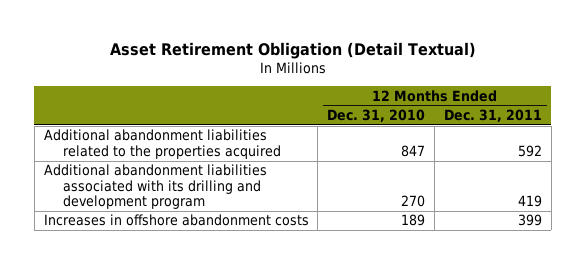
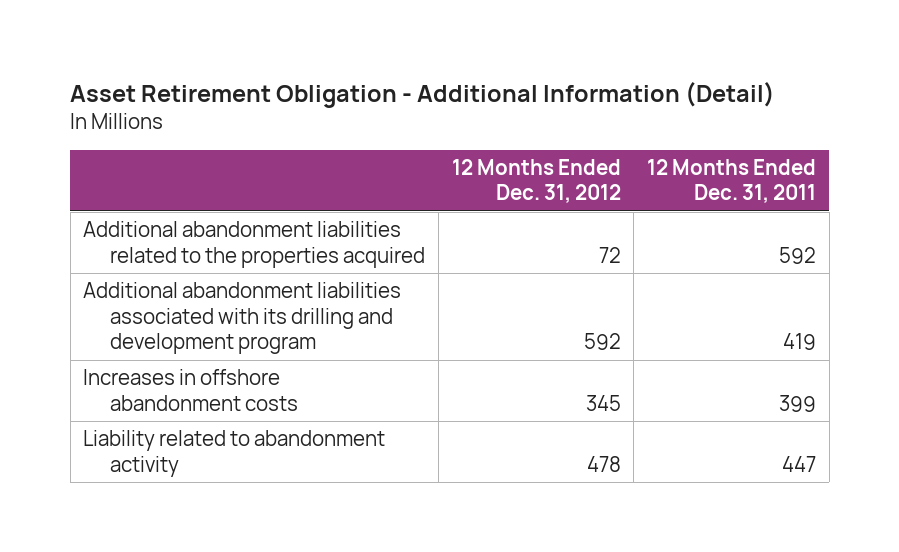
- Asset Retirement Obligation (Detail Textual)
+ Asset Retirement Obligation - Additional Information (Detail)
- | 12 Months Ended Dec. 31, 2010 | 12 Months Ended Dec. 31, 2011
+ | 12 Months Ended Dec. 31, 2012 | 12 Months Ended Dec. 31, 2011
+ Liability related to abandonment activity | 478 | 447

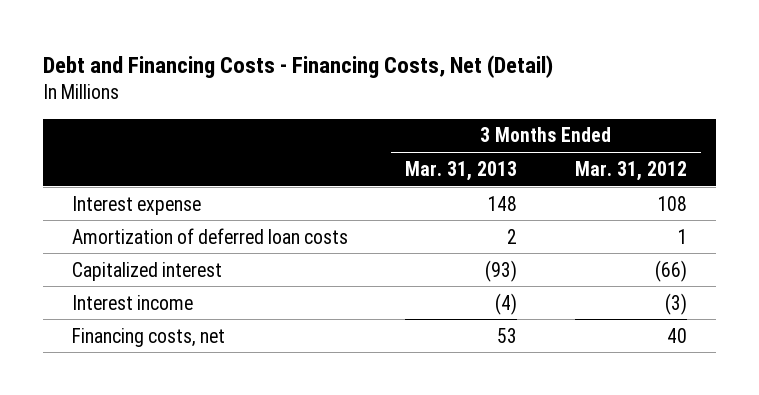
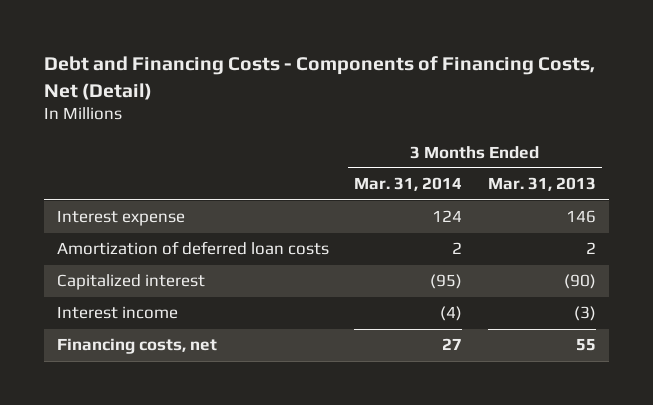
- Debt and Financing Costs - Financing Costs, Net (Detail)
+ Debt and Financing Costs - Components of Financing Costs, Net (Detail)
- | 3 Months Ended Mar. 31, 2013 | 3 Months Ended Mar. 31, 2012
+ | 3 Months Ended Mar. 31, 2014 | 3 Months Ended Mar. 31, 2013
- Interest expense | 148 | 108
+ Interest expense | 124 | 146
- Capitalized interest | (93) | (66)
- Interest income | (4) | (3)
- Financing costs, net | 53 | 40
+ Capitalized interest | (95) | (90)
+ Interest income | (4) | (3)
+ Financing costs, net | 27 | 55

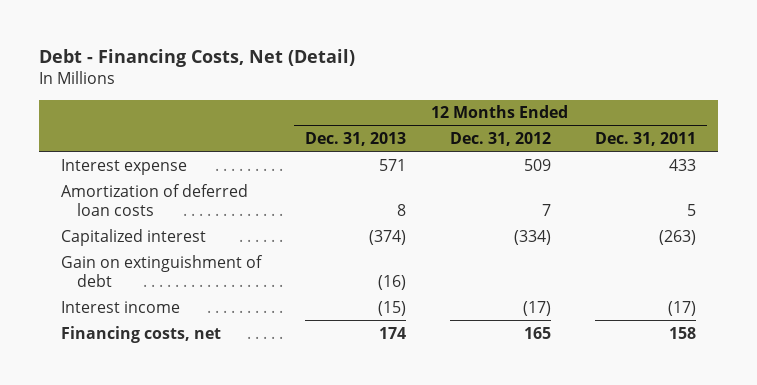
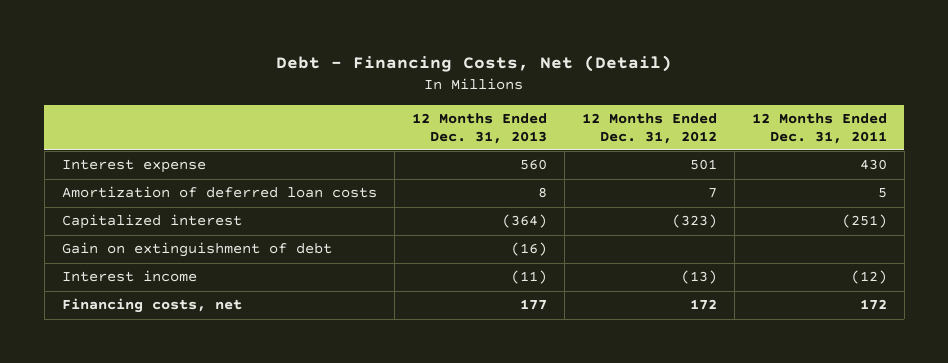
- Interest expense | 571 | 509 | 433
+ Interest expense | 560 | 501 | 430
- Capitalized interest | (374) | (334) | (263)
+ Capitalized interest | (364) | (323) | (251)
- Interest income | (15) | (17) | (17)
- Financing costs, net | 174 | 165 | 158
+ Interest income | (11) | (13) | (12)
+ Financing costs, net | 177 | 172 | 172

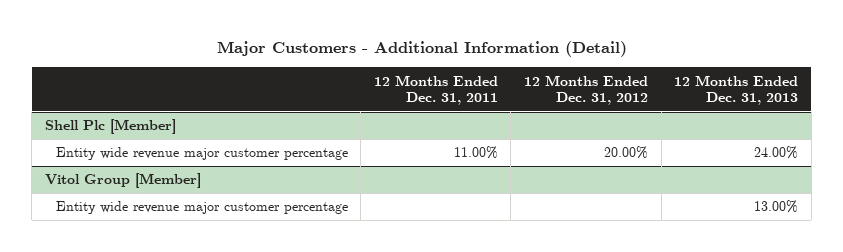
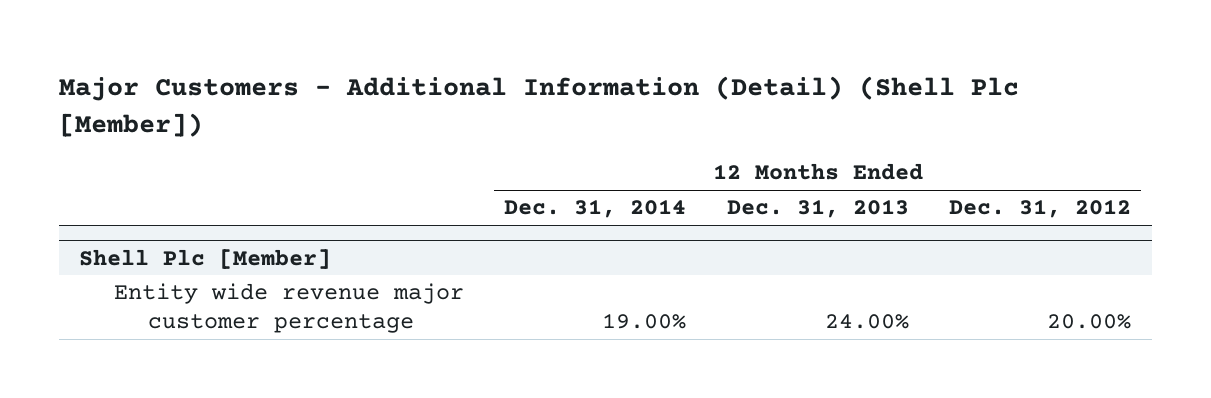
- Major Customers - Additional Information (Detail)
+ Major Customers - Additional Information (Detail) (Shell Plc [Member])
- | 12 Months Ended Dec. 31, 2011 | 12 Months Ended Dec. 31, 2012 | 12 Months Ended Dec. 31, 2013
+ | 12 Months Ended Dec. 31, 2014 | 12 Months Ended Dec. 31, 2013 | 12 Months Ended Dec. 31, 2012
- Vitol Group [Member]
- Entity wide revenue major customer percentage | | | 13.00%

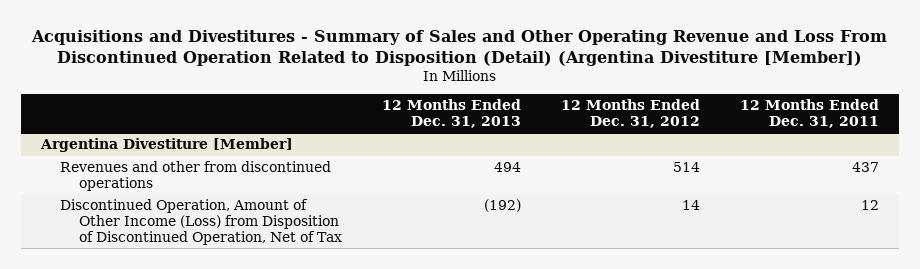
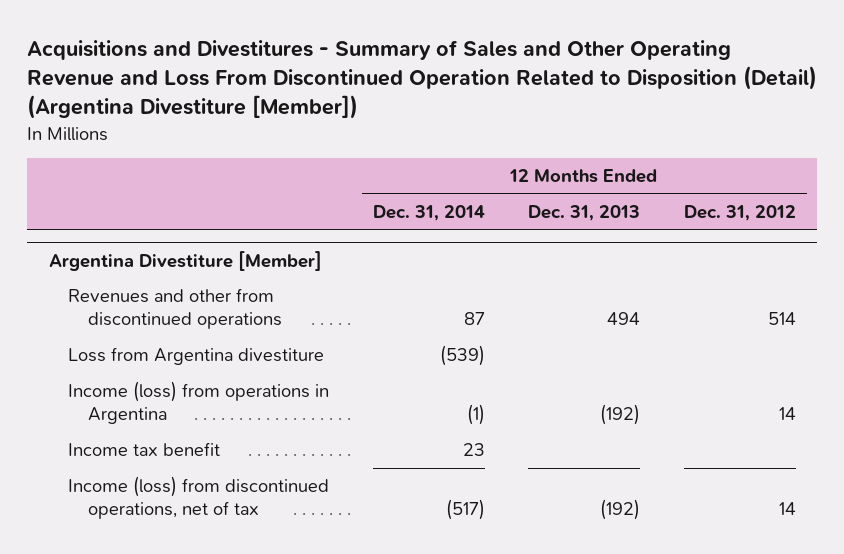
- | 12 Months Ended Dec. 31, 2013 | 12 Months Ended Dec. 31, 2012 | 12 Months Ended Dec. 31, 2011
+ | 12 Months Ended Dec. 31, 2014 | 12 Months Ended Dec. 31, 2013 | 12 Months Ended Dec. 31, 2012
@ Argentina Divestiture [Member]
- Discontinued Operation, Amount of Other Income (Loss) from Disposition of Discontinued Operation, Net of Tax | (192) | 14 | 12
+ Loss from Argentina divestiture | (539) | |
+ Income (loss) from operations in Argentina | (1) | (192) | 14
+ Income tax benefit | 23 | |
+ Income (loss) from discontinued operations, net of tax | (517) | (192) | 14

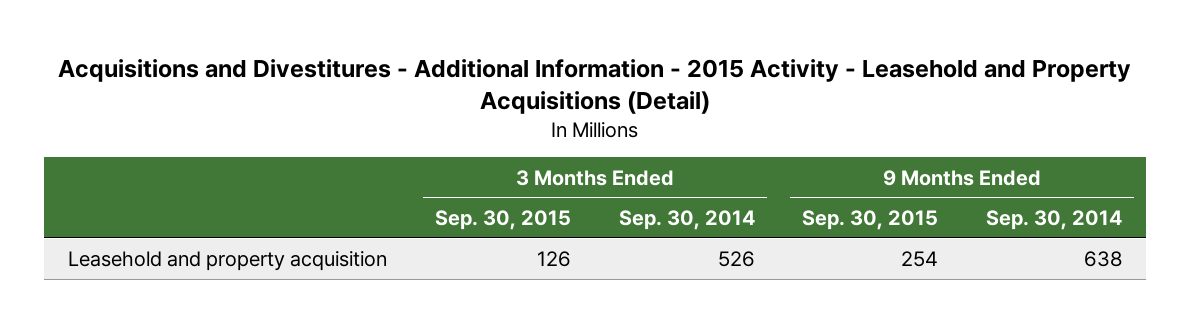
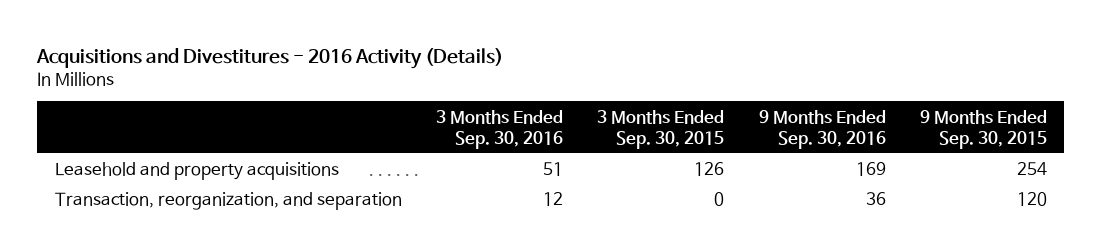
- Acquisitions and Divestitures - Additional Information - 2015 Activity - Leasehold and Property Acquisitions (Detail)
+ Acquisitions and Divestitures - 2016 Activity (Details)
- | 3 Months Ended Sep. 30, 2015 | 3 Months Ended Sep. 30, 2014 | 9 Months Ended Sep. 30, 2015 | 9 Months Ended Sep. 30, 2014
+ | 3 Months Ended Sep. 30, 2016 | 3 Months Ended Sep. 30, 2015 | 9 Months Ended Sep. 30, 2016 | 9 Months Ended Sep. 30, 2015
- Leasehold and property acquisition | 126 | 526 | 254 | 638
+ Leasehold and property acquisitions | 51 | 126 | 169 | 254
+ Transaction, reorganization, and separation | 12 | 0 | 36 | 120

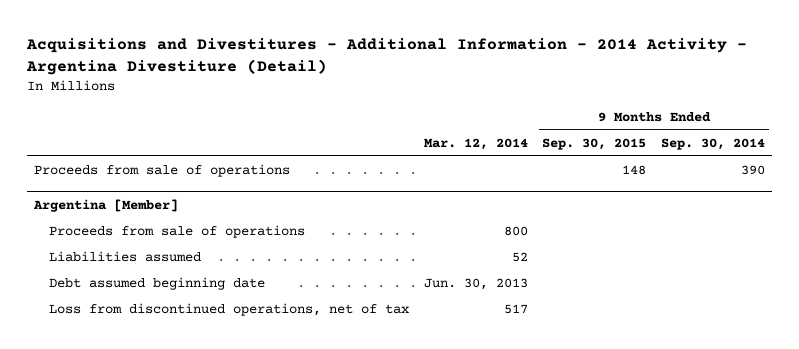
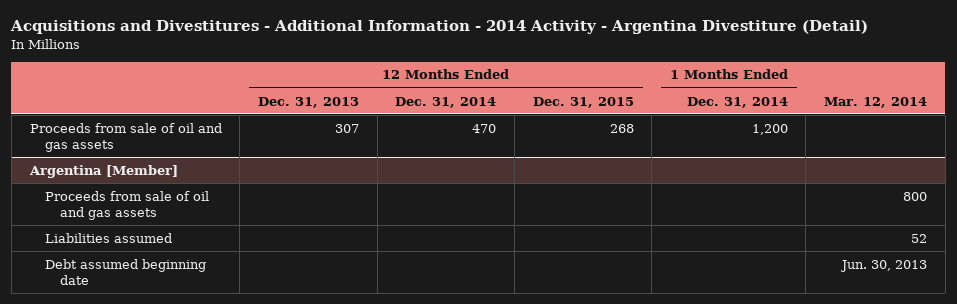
- | Mar. 12, 2014 | 9 Months Ended Sep. 30, 2015 | 9 Months Ended Sep. 30, 2014
+ | 12 Months Ended Dec. 31, 2013 | 12 Months Ended Dec. 31, 2014 | 12 Months Ended Dec. 31, 2015 | 1 Months Ended Dec. 31, 2014 | Mar. 12, 2014
- Proceeds from sale of operations | | 148 | 390
+ Proceeds from sale of oil and gas assets | 307 | 470 | 268 | 1,200 |
@ Argentina [Member]
- Proceeds from sale of operations | 800 | |
+ Proceeds from sale of oil and gas assets | | | | | 800
- Loss from discontinued operations, net of tax | 517 | |

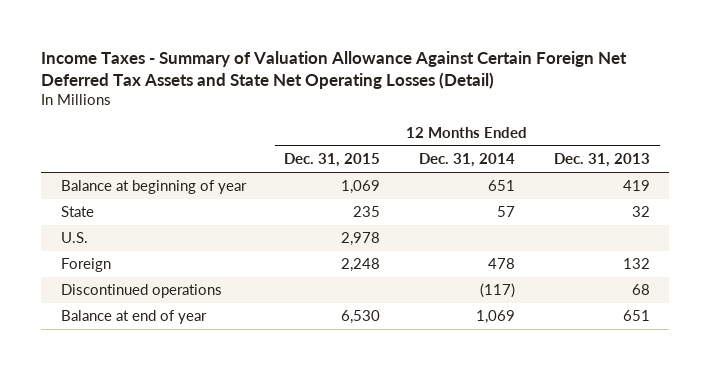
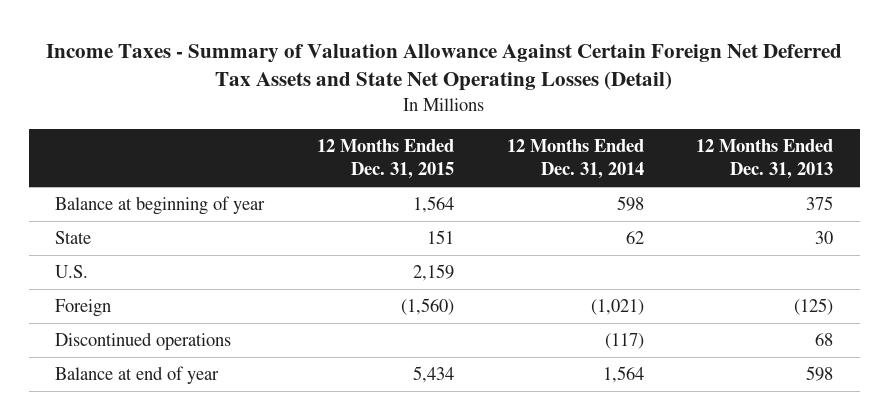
- Balance at beginning of year | 1,069 | 651 | 419
- State | 235 | 57 | 32
- U.S. | 2,978 | |
- Foreign | 2,248 | 478 | 132
+ Balance at beginning of year | 1,564 | 598 | 375
+ State | 151 | 62 | 30
+ U.S. | 2,159 | |
+ Foreign | (1,560) | (1,021) | (125)
- Balance at end of year | 6,530 | 1,069 | 651
+ Balance at end of year | 5,434 | 1,564 | 598

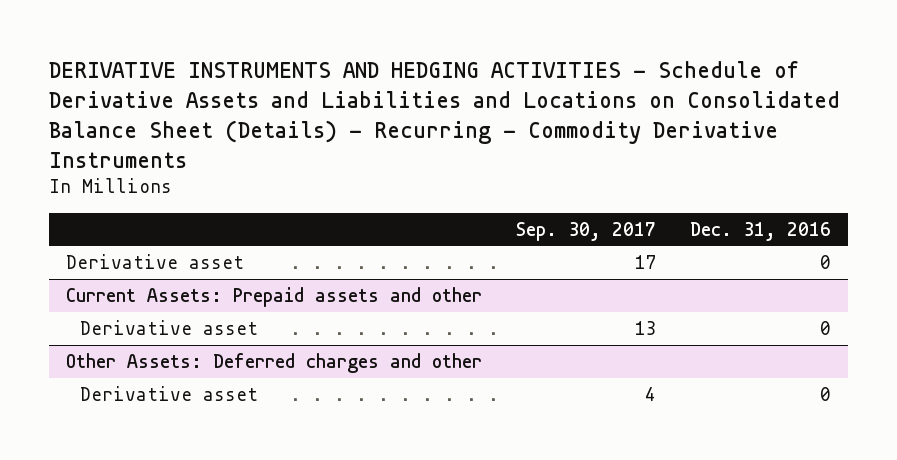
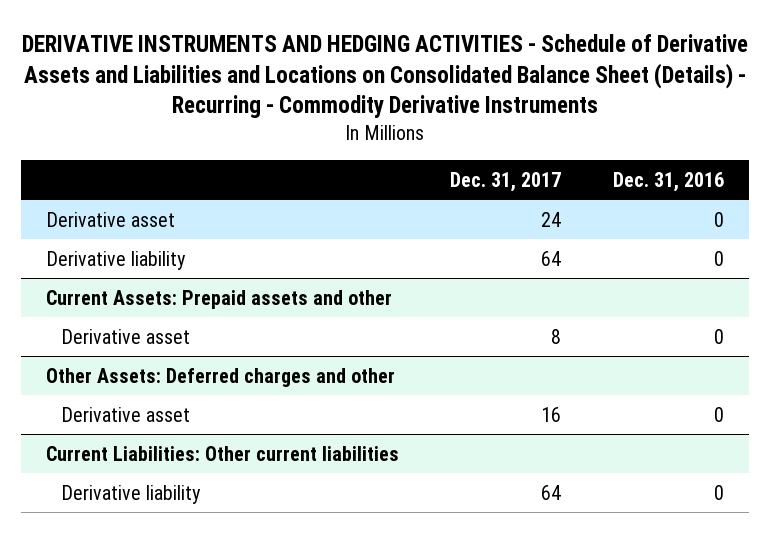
- | Sep. 30, 2017 | Dec. 31, 2016
+ | Dec. 31, 2017 | Dec. 31, 2016
+ Derivative liability | 64 | 0
+ Current Liabilities: Other current liabilities
+ Derivative liability | 64 | 0

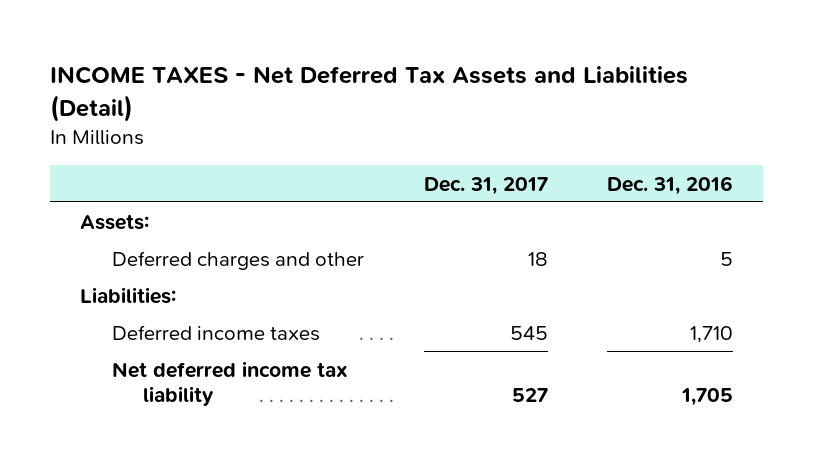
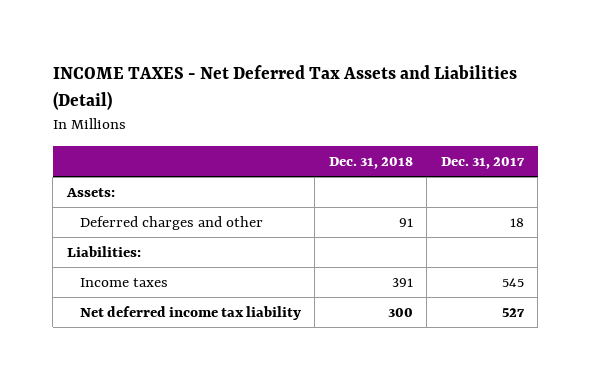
- | Dec. 31, 2017 | Dec. 31, 2016
+ | Dec. 31, 2018 | Dec. 31, 2017
- Deferred income taxes | 545 | 1,710
+ Income taxes | 391 | 545

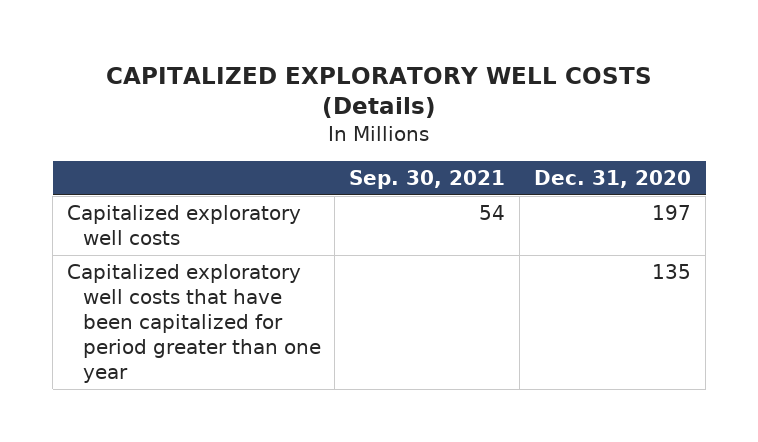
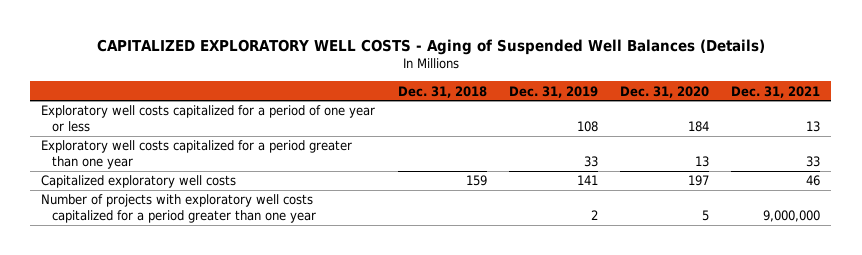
- CAPITALIZED EXPLORATORY WELL COSTS (Details)
+ CAPITALIZED EXPLORATORY WELL COSTS - Aging of Suspended Well Balances (Details)
- | Sep. 30, 2021 | Dec. 31, 2020
+ | Dec. 31, 2018 | Dec. 31, 2019 | Dec. 31, 2020 | Dec. 31, 2021
+ Exploratory well costs capitalized for a period of one year or less | | 108 | 184 | 13
+ Exploratory well costs capitalized for a period greater than one year | | 33 | 13 | 33
- Capitalized exploratory well costs that have been capitalized for period greater than one year | | 135
+ Number of projects with exploratory well costs capitalized for a period greater than one year | | 2 | 5 | 9,000,000

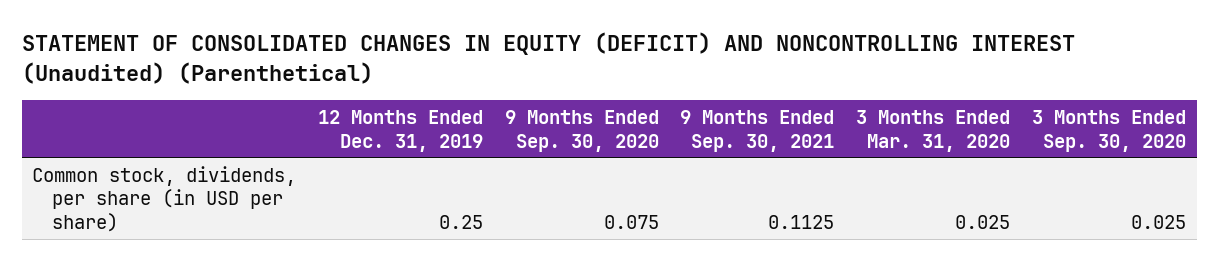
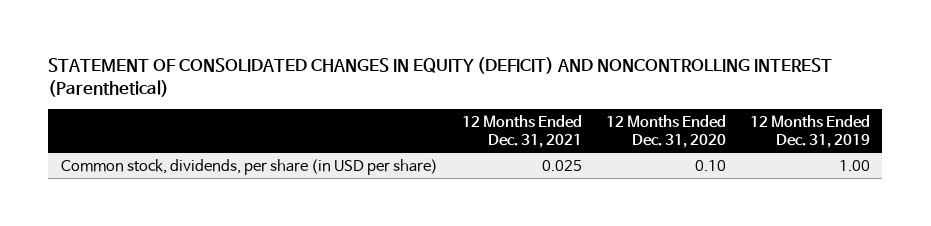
- STATEMENT OF CONSOLIDATED CHANGES IN EQUITY (DEFICIT) AND NONCONTROLLING INTEREST (Unaudited) (Parenthetical)
+ STATEMENT OF CONSOLIDATED CHANGES IN EQUITY (DEFICIT) AND NONCONTROLLING INTEREST (Parenthetical)
- | 12 Months Ended Dec. 31, 2019 | 9 Months Ended Sep. 30, 2020 | 9 Months Ended Sep. 30, 2021 | 3 Months Ended Mar. 31, 2020 | 3 Months Ended Sep. 30, 2020
+ | 12 Months Ended Dec. 31, 2021 | 12 Months Ended Dec. 31, 2020 | 12 Months Ended Dec. 31, 2019
- Common stock, dividends, per share (in USD per share) | 0.25 | 0.075 | 0.1125 | 0.025 | 0.025
+ Common stock, dividends, per share (in USD per share) | 0.025 | 0.10 | 1.00

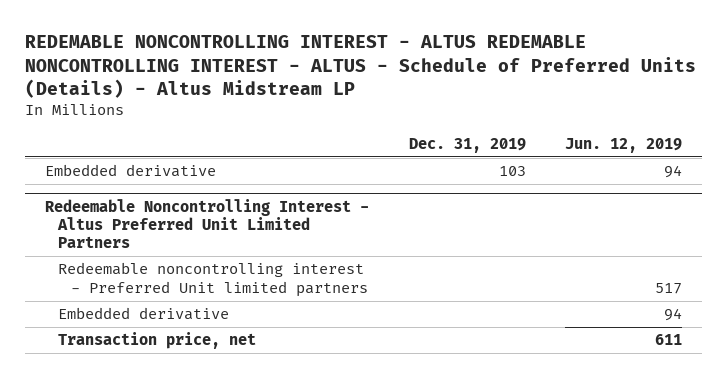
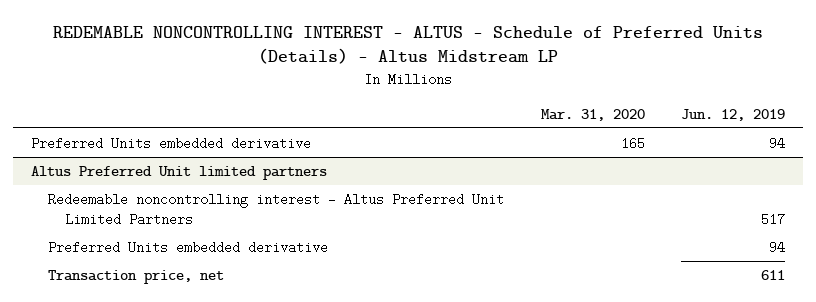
- REDEMABLE NONCONTROLLING INTEREST - ALTUS REDEMABLE NONCONTROLLING INTEREST - ALTUS - Schedule of Preferred Units (Details) - Altus Midstream LP
+ REDEMABLE NONCONTROLLING INTEREST - ALTUS - Schedule of Preferred Units (Details) - Altus Midstream LP
- | Dec. 31, 2019 | Jun. 12, 2019
+ | Mar. 31, 2020 | Jun. 12, 2019
- Embedded derivative | 103 | 94
- Redeemable Noncontrolling Interest - Altus Preferred Unit Limited Partners
- Redeemable noncontrolling interest - Preferred Unit limited partners | | 517
- Embedded derivative | | 94
+ Preferred Units embedded derivative | 165 | 94
+ Altus Preferred Unit limited partners
+ Redeemable noncontrolling interest - Altus Preferred Unit Limited Partners | | 517
+ Preferred Units embedded derivative | | 94

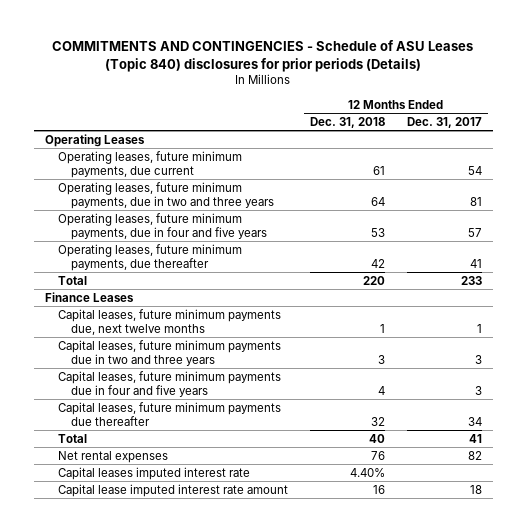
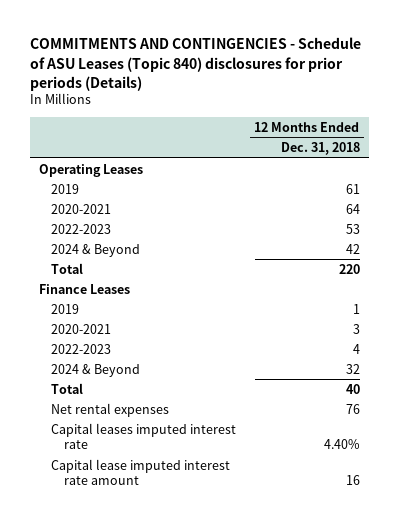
- | 12 Months Ended Dec. 31, 2018 | 12 Months Ended Dec. 31, 2017
+ | 12 Months Ended Dec. 31, 2018
- Operating leases, future minimum payments, due current | 61 | 54
- Operating leases, future minimum payments, due in two and three years | 64 | 81
- Operating leases, future minimum payments, due in four and five years | 53 | 57
- Operating leases, future minimum payments, due thereafter | 42 | 41
+ 2019 | 61
+ 2020-2021 | 64
+ 2022-2023 | 53
+ 2024 & Beyond | 42
- Capital leases, future minimum payments due, next twelve months | 1 | 1
- Capital leases, future minimum payments due in two and three years | 3 | 3
- Capital leases, future minimum payments due in four and five years | 4 | 3
- Capital leases, future minimum payments due thereafter | 32 | 34
+ 2019 | 1
+ 2020-2021 | 3
+ 2022-2023 | 4
+ 2024 & Beyond | 32

